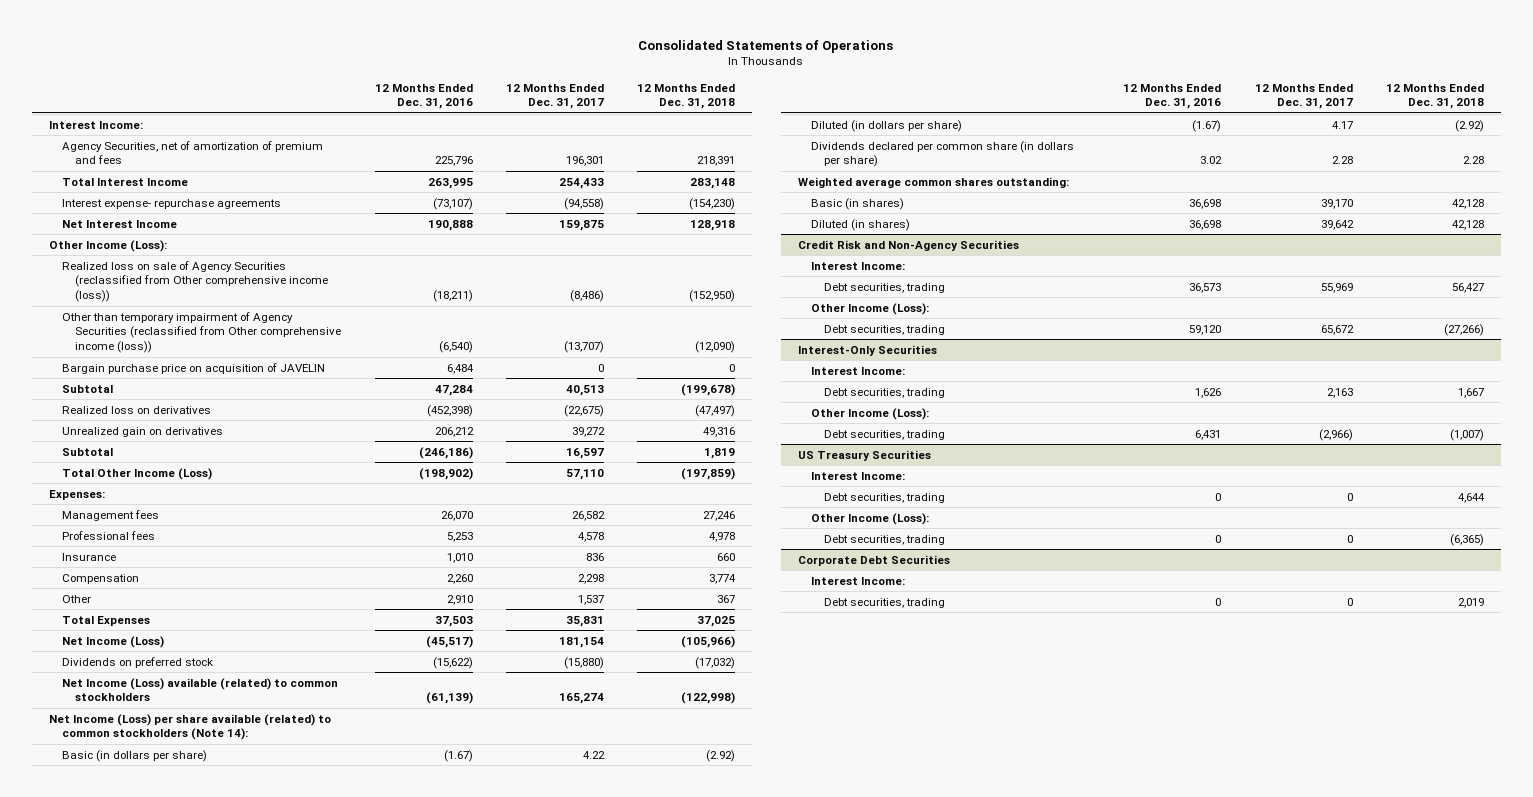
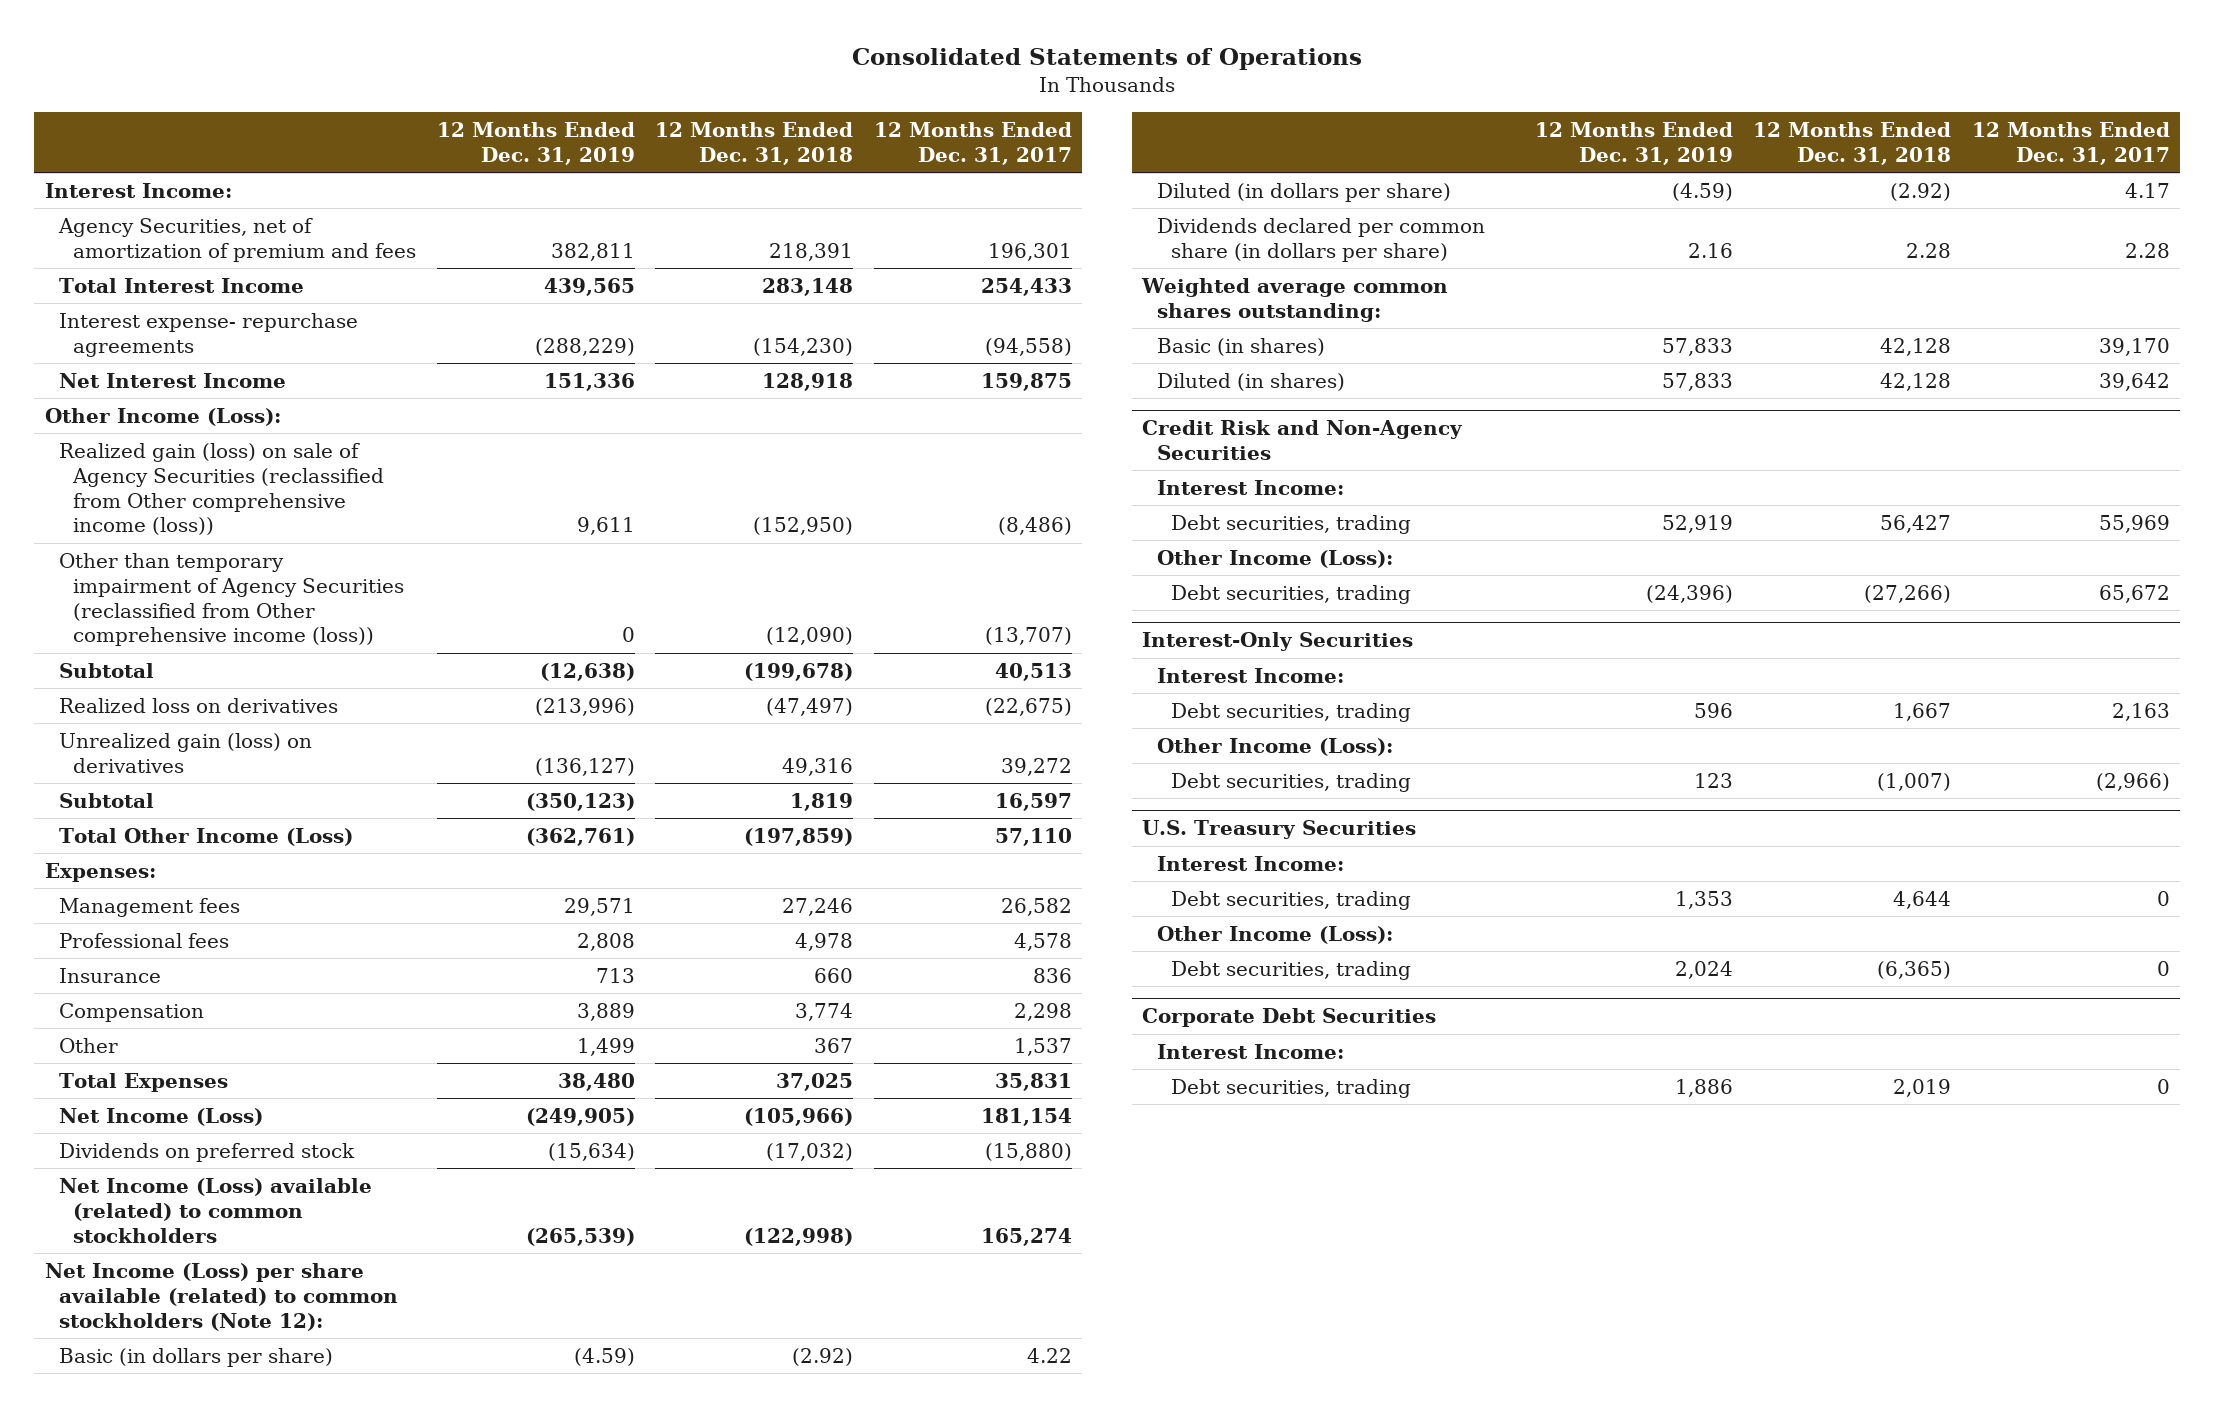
- | 12 Months Ended Dec. 31, 2016 | 12 Months Ended Dec. 31, 2017 | 12 Months Ended Dec. 31, 2018
+ | 12 Months Ended Dec. 31, 2019 | 12 Months Ended Dec. 31, 2018 | 12 Months Ended Dec. 31, 2017
- Realized loss on sale of Agency Securities (reclassified from Other comprehensive income (loss)) | (18,211) | (8,486) | (152,950)
+ Realized gain (loss) on sale of Agency Securities (reclassified from Other comprehensive income (loss)) | 9,611 | (152,950) | (8,486)
- Bargain purchase price on acquisition of JAVELIN | 6,484 | 0 | 0
- Unrealized gain on derivatives | 206,212 | 39,272 | 49,316
+ Unrealized gain (loss) on derivatives | (136,127) | 49,316 | 39,272
- Net Income (Loss) per share available (related) to common stockholders (Note 14):
+ Net Income (Loss) per share available (related) to common stockholders (Note 12):
- US Treasury Securities
+ U.S. Treasury Securities

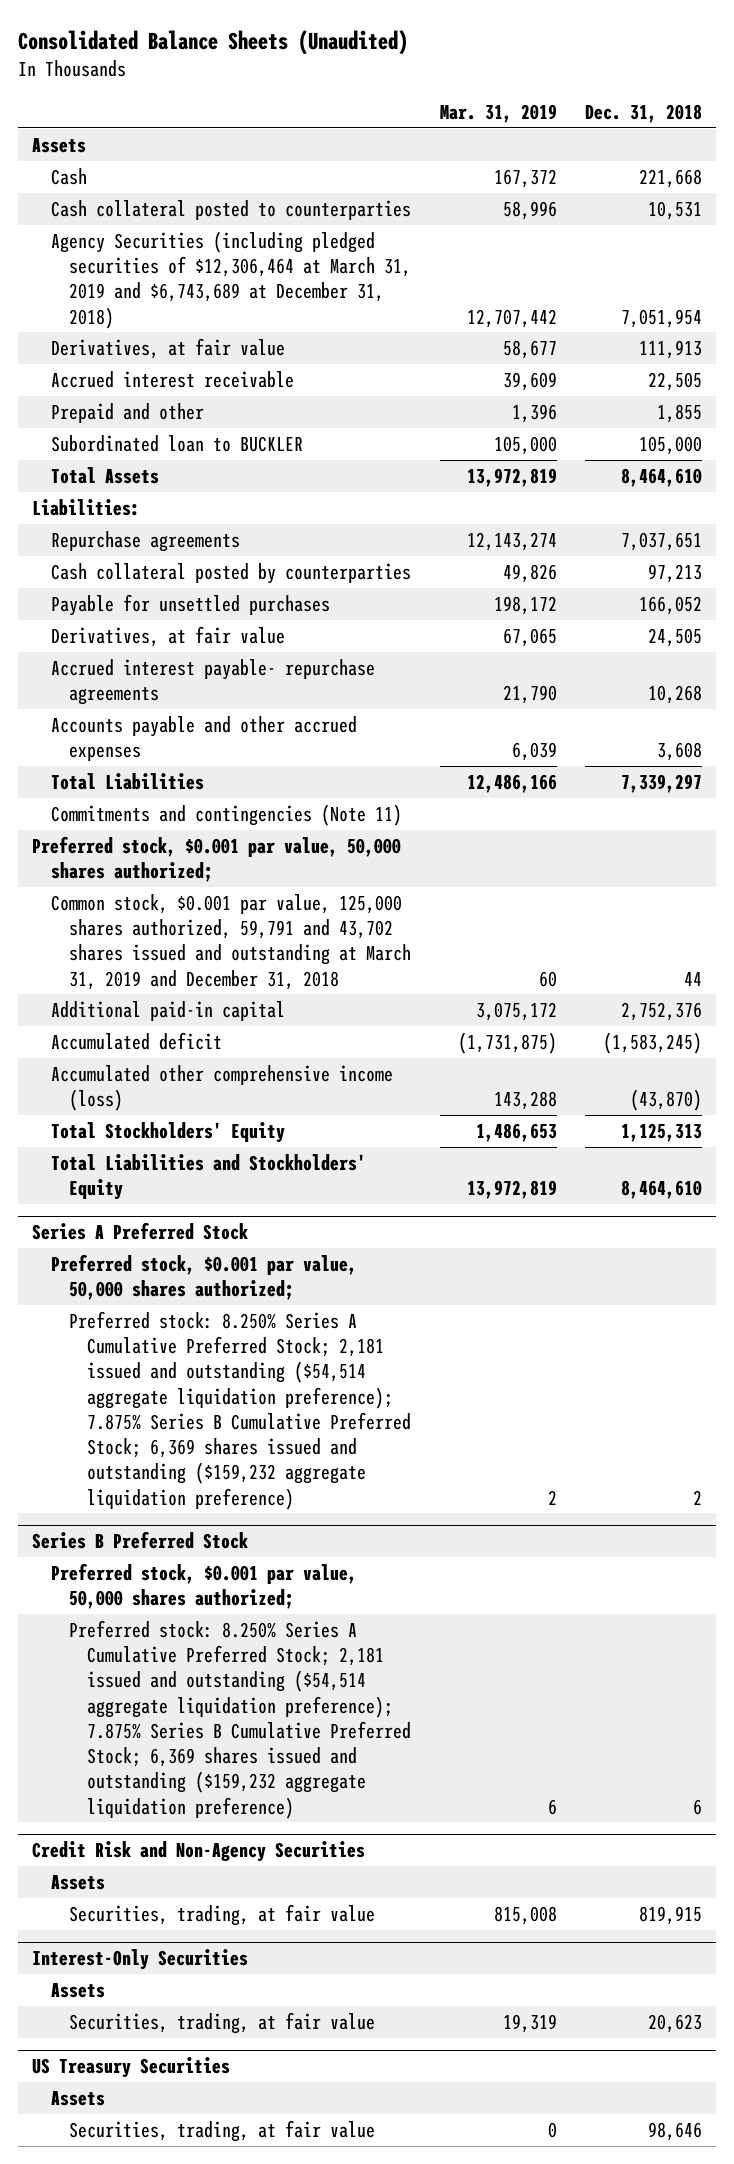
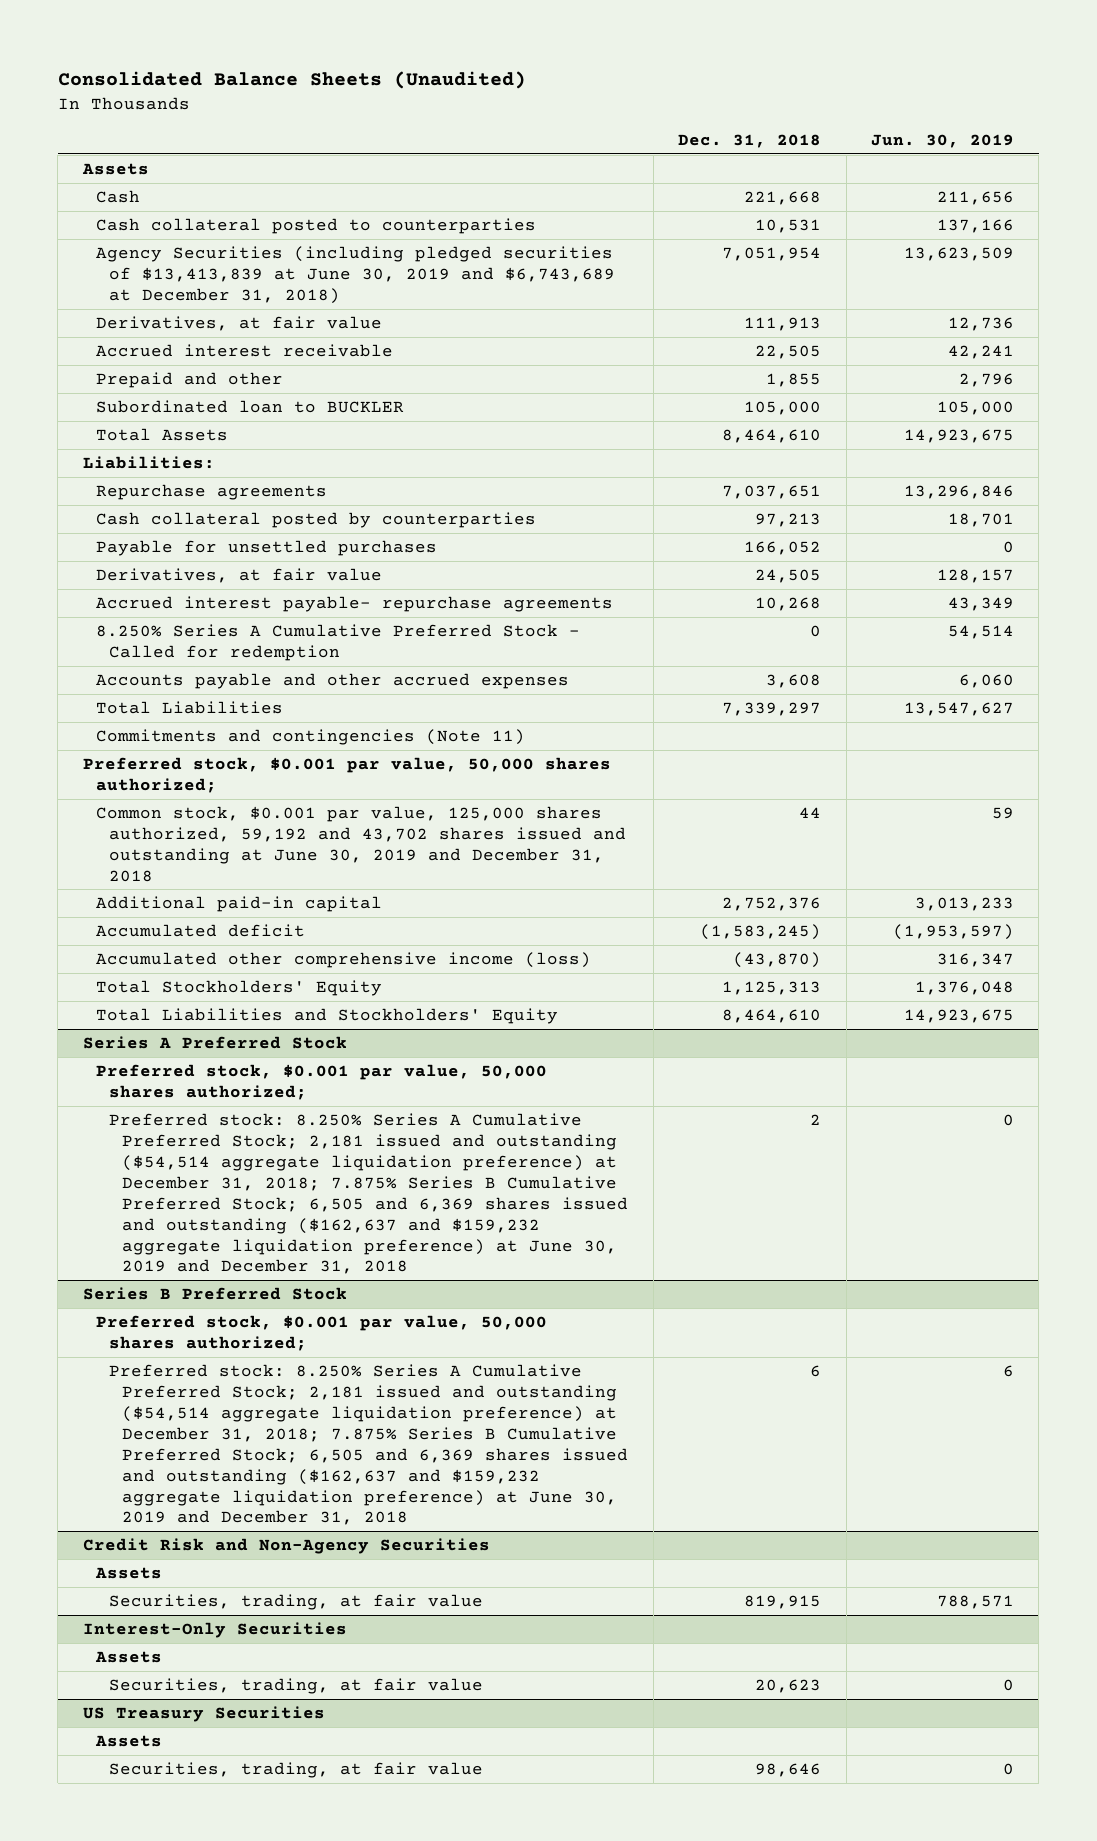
- | Mar. 31, 2019 | Dec. 31, 2018
+ | Dec. 31, 2018 | Jun. 30, 2019
- Agency Securities (including pledged securities of $12,306,464 at March 31, 2019 and $6,743,689 at December 31, 2018) | 12,707,442 | 7,051,954
+ Agency Securities (including pledged securities of $13,413,839 at June 30, 2019 and $6,743,689 at December 31, 2018) | 7,051,954 | 13,623,509
+ 8.250% Series A Cumulative Preferred Stock - Called for redemption | 0 | 54,514
- Common stock, $0.001 par value, 125,000 shares authorized, 59,791 and 43,702 shares issued and outstanding at March 31, 2019 and December 31, 2018 | 60 | 44
+ Common stock, $0.001 par value, 125,000 shares authorized, 59,192 and 43,702 shares issued and outstanding at June 30, 2019 and December 31, 2018 | 44 | 59
@ Series A Preferred Stock
- Preferred stock: 8.250% Series A Cumulative Preferred Stock; 2,181 issued and outstanding ($54,514 aggregate liquidation preference); 7.875% Series B Cumulative Preferred Stock; 6,369 shares issued and outstanding ($159,232 aggregate liquidation preference) | 2 | 2
+ Preferred stock: 8.250% Series A Cumulative Preferred Stock; 2,181 issued and outstanding ($54,514 aggregate liquidation preference) at December 31, 2018; 7.875% Series B Cumulative Preferred Stock; 6,505 and 6,369 shares issued and outstanding ($162,637 and $159,232 aggregate liquidation preference) at June 30, 2019 and December 31, 2018 | 2 | 0
@ Series B Preferred Stock
- Preferred stock: 8.250% Series A Cumulative Preferred Stock; 2,181 issued and outstanding ($54,514 aggregate liquidation preference); 7.875% Series B Cumulative Preferred Stock; 6,369 shares issued and outstanding ($159,232 aggregate liquidation preference) | 6 | 6
+ Preferred stock: 8.250% Series A Cumulative Preferred Stock; 2,181 issued and outstanding ($54,514 aggregate liquidation preference) at December 31, 2018; 7.875% Series B Cumulative Preferred Stock; 6,505 and 6,369 shares issued and outstanding ($162,637 and $159,232 aggregate liquidation preference) at June 30, 2019 and December 31, 2018 | 6 | 6

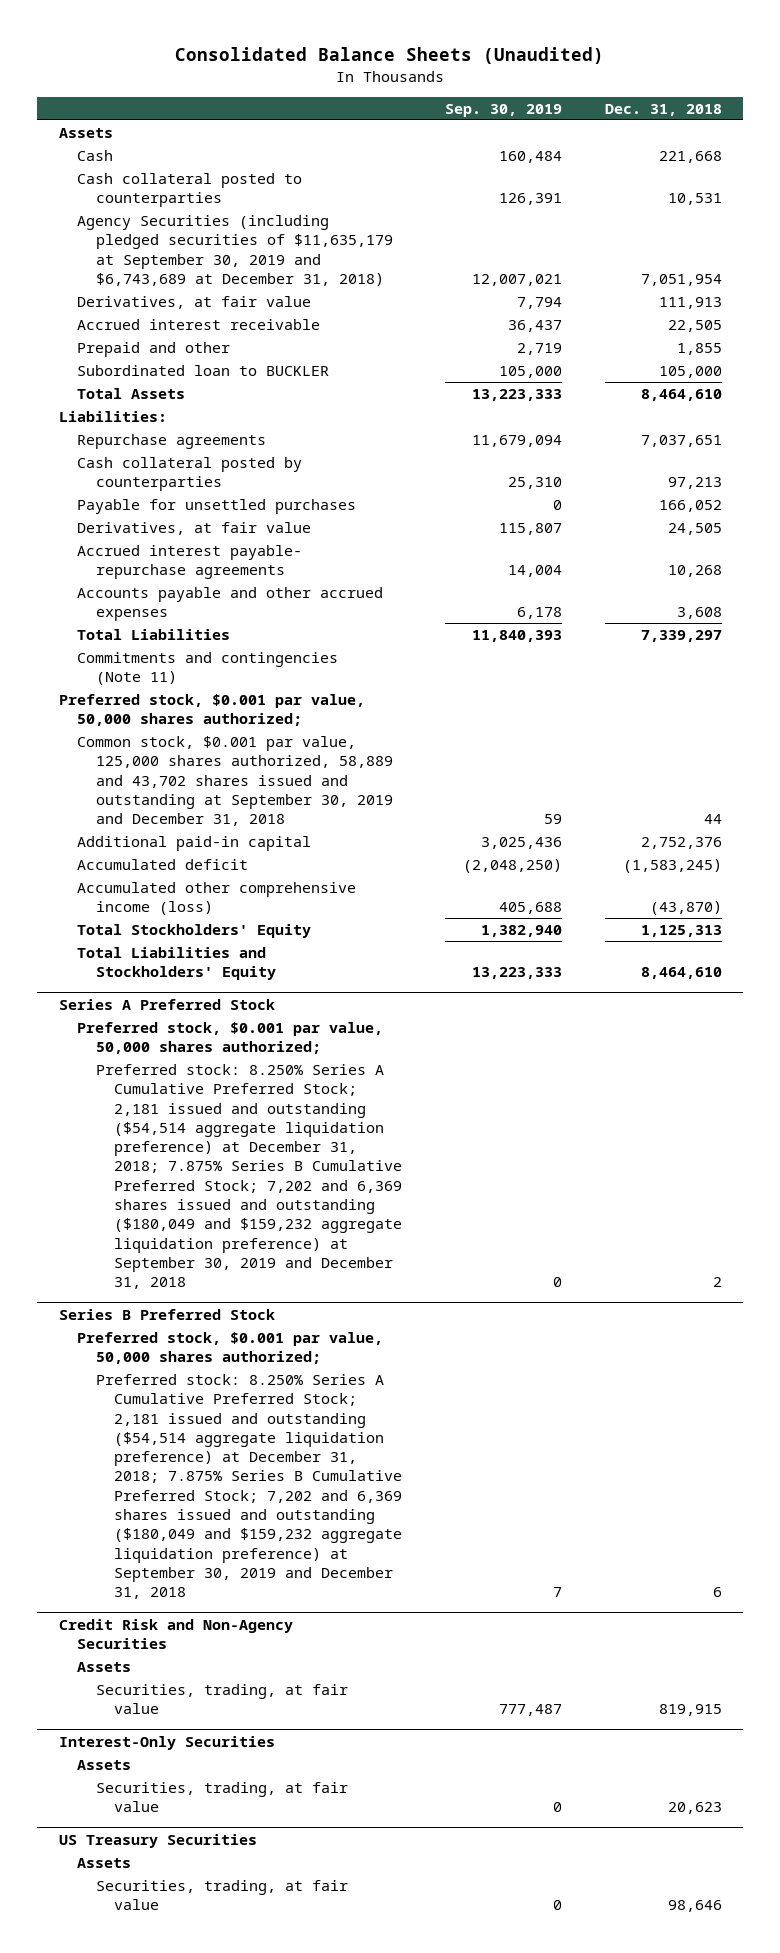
- | Dec. 31, 2018 | Jun. 30, 2019
+ | Sep. 30, 2019 | Dec. 31, 2018
- Agency Securities (including pledged securities of $13,413,839 at June 30, 2019 and $6,743,689 at December 31, 2018) | 7,051,954 | 13,623,509
+ Agency Securities (including pledged securities of $11,635,179 at September 30, 2019 and $6,743,689 at December 31, 2018) | 12,007,021 | 7,051,954
- 8.250% Series A Cumulative Preferred Stock - Called for redemption | 0 | 54,514
- Common stock, $0.001 par value, 125,000 shares authorized, 59,192 and 43,702 shares issued and outstanding at June 30, 2019 and December 31, 2018 | 44 | 59
+ Common stock, $0.001 par value, 125,000 shares authorized, 58,889 and 43,702 shares issued and outstanding at September 30, 2019 and December 31, 2018 | 59 | 44
@ Series A Preferred Stock
- Preferred stock: 8.250% Series A Cumulative Preferred Stock; 2,181 issued and outstanding ($54,514 aggregate liquidation preference) at December 31, 2018; 7.875% Series B Cumulative Preferred Stock; 6,505 and 6,369 shares issued and outstanding ($162,637 and $159,232 aggregate liquidation preference) at June 30, 2019 and December 31, 2018 | 2 | 0
+ Preferred stock: 8.250% Series A Cumulative Preferred Stock; 2,181 issued and outstanding ($54,514 aggregate liquidation preference) at December 31, 2018; 7.875% Series B Cumulative Preferred Stock; 7,202 and 6,369 shares issued and outstanding ($180,049 and $159,232 aggregate liquidation preference) at September 30, 2019 and December 31, 2018 | 0 | 2
@ Series B Preferred Stock
- Preferred stock: 8.250% Series A Cumulative Preferred Stock; 2,181 issued and outstanding ($54,514 aggregate liquidation preference) at December 31, 2018; 7.875% Series B Cumulative Preferred Stock; 6,505 and 6,369 shares issued and outstanding ($162,637 and $159,232 aggregate liquidation preference) at June 30, 2019 and December 31, 2018 | 6 | 6
+ Preferred stock: 8.250% Series A Cumulative Preferred Stock; 2,181 issued and outstanding ($54,514 aggregate liquidation preference) at December 31, 2018; 7.875% Series B Cumulative Preferred Stock; 7,202 and 6,369 shares issued and outstanding ($180,049 and $159,232 aggregate liquidation preference) at September 30, 2019 and December 31, 2018 | 7 | 6

